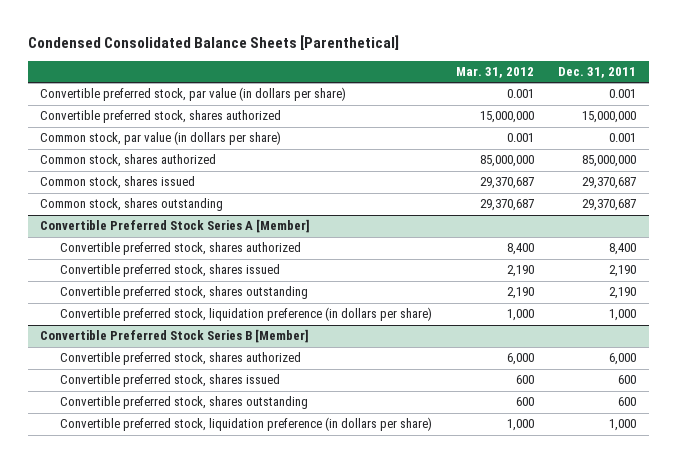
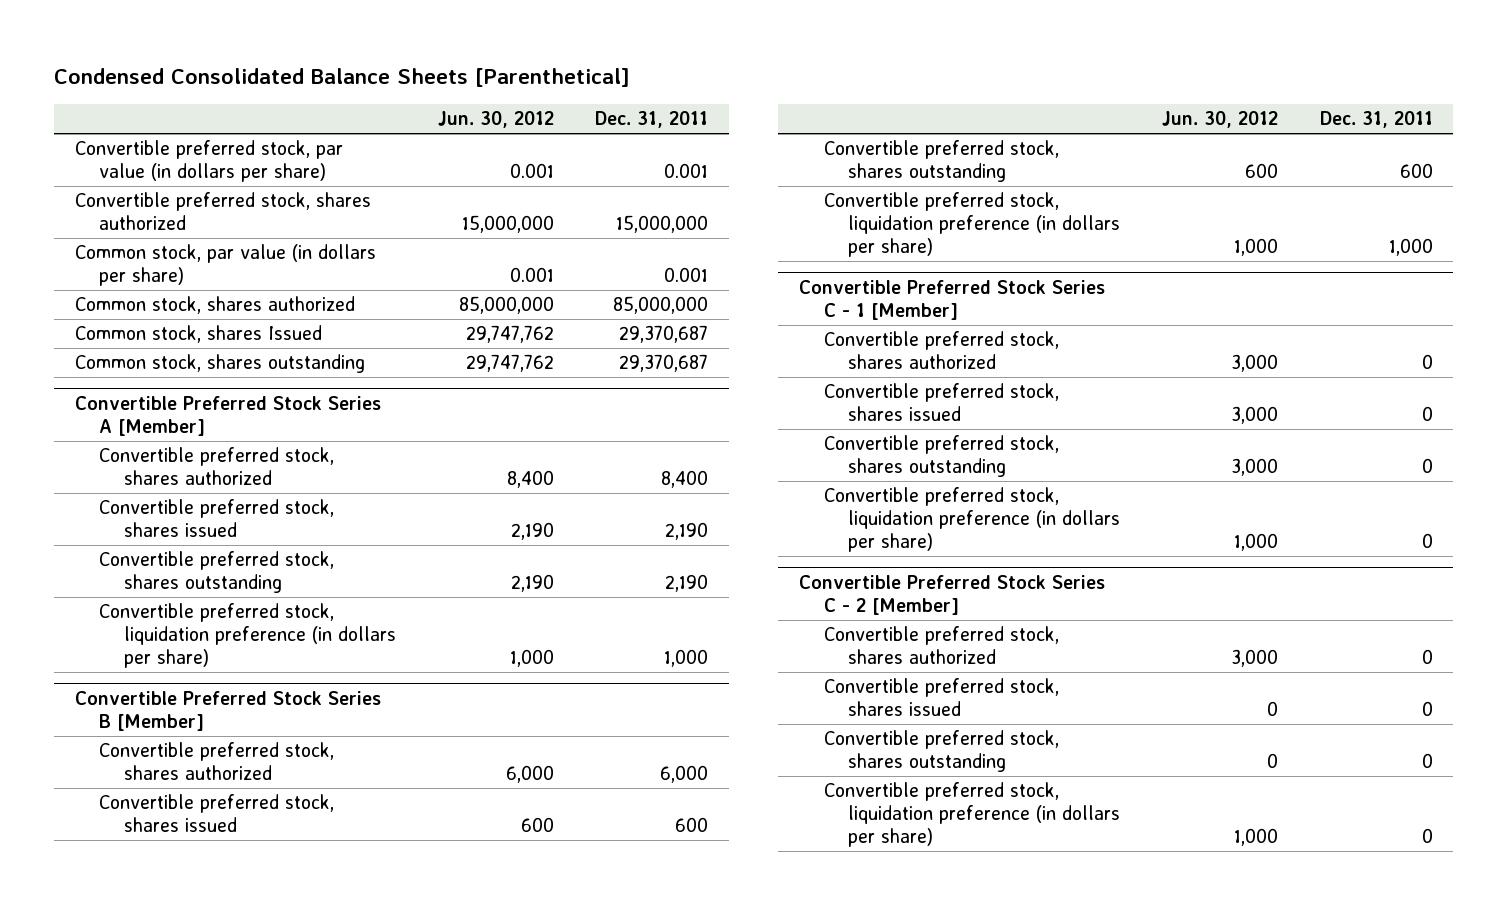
- | Mar. 31, 2012 | Dec. 31, 2011
+ | Jun. 30, 2012 | Dec. 31, 2011
- Common stock, shares issued | 29,370,687 | 29,370,687
+ Common stock, shares Issued | 29,747,762 | 29,370,687
+ Convertible Preferred Stock Series C - 1 [Member]
+ Convertible preferred stock, shares authorized | 3,000 | 0
+ Convertible preferred stock, shares issued | 3,000 | 0
+ Convertible preferred stock, shares outstanding | 3,000 | 0
+ Convertible preferred stock, liquidation preference (in dollars per share) | 1,000 | 0
+ Convertible Preferred Stock Series C - 2 [Member]
+ Convertible preferred stock, shares authorized | 3,000 | 0
+ Convertible preferred stock, shares issued | 0 | 0
+ Convertible preferred stock, shares outstanding | 0 | 0
+ Convertible preferred stock, liquidation preference (in dollars per share) | 1,000 | 0

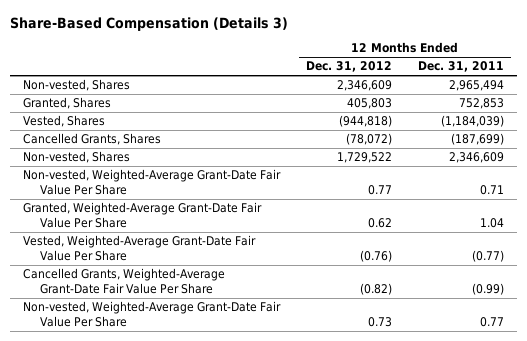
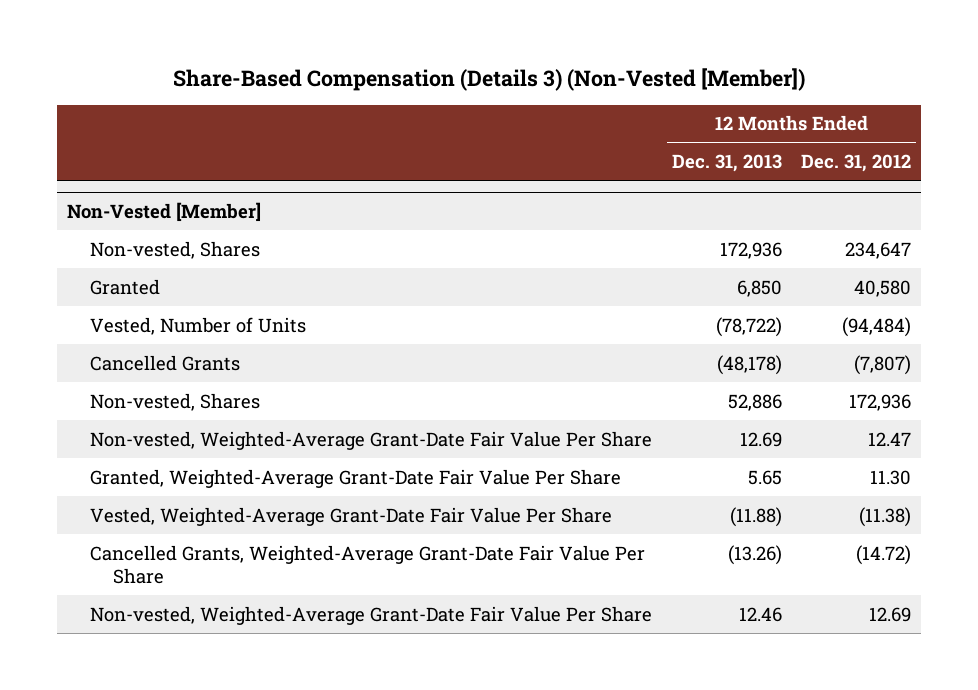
- Share-Based Compensation (Details 3)
+ Share-Based Compensation (Details 3) (Non-Vested [Member])
- | 12 Months Ended Dec. 31, 2012 | 12 Months Ended Dec. 31, 2011
+ | 12 Months Ended Dec. 31, 2013 | 12 Months Ended Dec. 31, 2012
- Non-vested, Shares | 2,346,609 | 2,965,494
- Granted, Shares | 405,803 | 752,853
- Vested, Shares | (944,818) | (1,184,039)
- Cancelled Grants, Shares | (78,072) | (187,699)
- Non-vested, Shares | 1,729,522 | 2,346,609
- Non-vested, Weighted-Average Grant-Date Fair Value Per Share | 0.77 | 0.71
- Granted, Weighted-Average Grant-Date Fair Value Per Share | 0.62 | 1.04
- Vested, Weighted-Average Grant-Date Fair Value Per Share | (0.76) | (0.77)
- Cancelled Grants, Weighted-Average Grant-Date Fair Value Per Share | (0.82) | (0.99)
- Non-vested, Weighted-Average Grant-Date Fair Value Per Share | 0.73 | 0.77
+ Non-Vested [Member]
+ Non-vested, Shares | 172,936 | 234,647
+ Granted | 6,850 | 40,580
+ Vested, Number of Units | (78,722) | (94,484)
+ Cancelled Grants | (48,178) | (7,807)
+ Non-vested, Shares | 52,886 | 172,936
+ Non-vested, Weighted-Average Grant-Date Fair Value Per Share | 12.69 | 12.47
+ Granted, Weighted-Average Grant-Date Fair Value Per Share | 5.65 | 11.30
+ Vested, Weighted-Average Grant-Date Fair Value Per Share | (11.88) | (11.38)
+ Cancelled Grants, Weighted-Average Grant-Date Fair Value Per Share | (13.26) | (14.72)
+ Non-vested, Weighted-Average Grant-Date Fair Value Per Share | 12.46 | 12.69

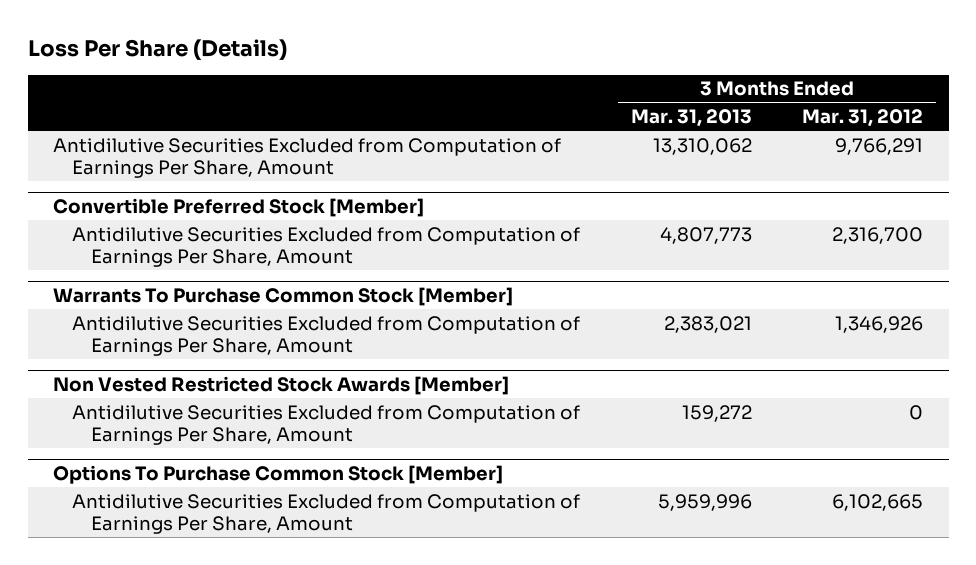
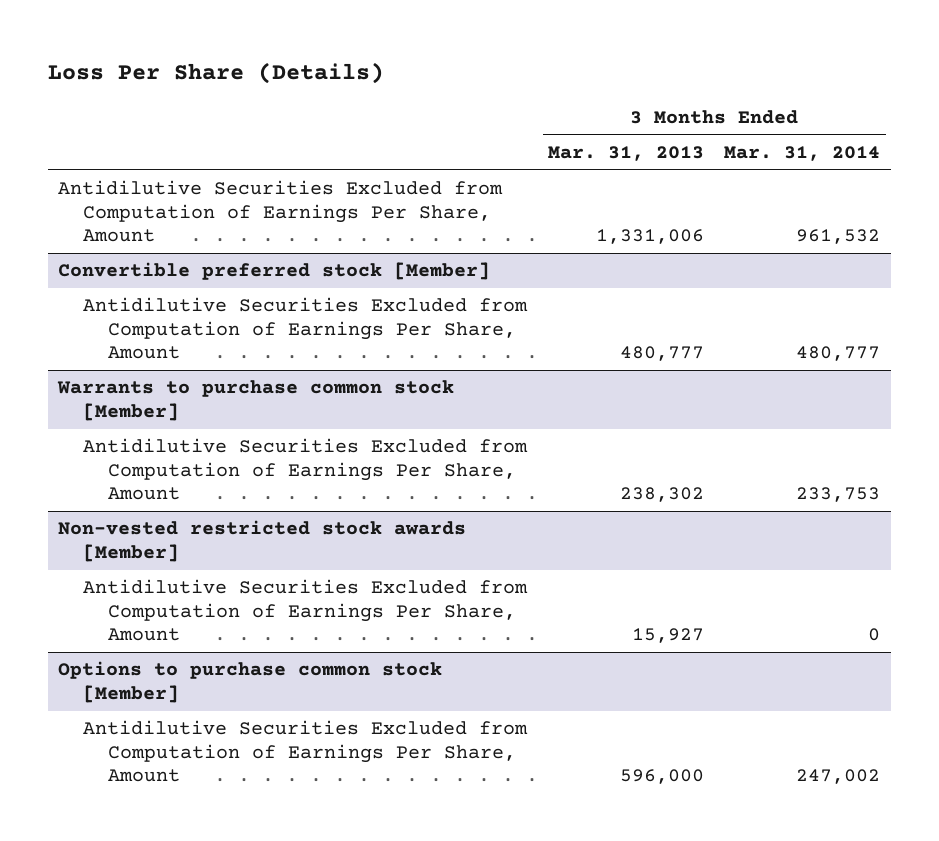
- | 3 Months Ended Mar. 31, 2013 | 3 Months Ended Mar. 31, 2012
+ | 3 Months Ended Mar. 31, 2013 | 3 Months Ended Mar. 31, 2014
- Antidilutive Securities Excluded from Computation of Earnings Per Share, Amount | 13,310,062 | 9,766,291
- Convertible Preferred Stock [Member]
- Antidilutive Securities Excluded from Computation of Earnings Per Share, Amount | 4,807,773 | 2,316,700
- Warrants To Purchase Common Stock [Member]
- Antidilutive Securities Excluded from Computation of Earnings Per Share, Amount | 2,383,021 | 1,346,926
- Non Vested Restricted Stock Awards [Member]
- Antidilutive Securities Excluded from Computation of Earnings Per Share, Amount | 159,272 | 0
- Options To Purchase Common Stock [Member]
- Antidilutive Securities Excluded from Computation of Earnings Per Share, Amount | 5,959,996 | 6,102,665
+ Antidilutive Securities Excluded from Computation of Earnings Per Share, Amount | 1,331,006 | 961,532
+ Convertible preferred stock [Member]
+ Antidilutive Securities Excluded from Computation of Earnings Per Share, Amount | 480,777 | 480,777
+ Warrants to purchase common stock [Member]
+ Antidilutive Securities Excluded from Computation of Earnings Per Share, Amount | 238,302 | 233,753
+ Non-vested restricted stock awards [Member]
+ Antidilutive Securities Excluded from Computation of Earnings Per Share, Amount | 15,927 | 0
+ Options to purchase common stock [Member]
+ Antidilutive Securities Excluded from Computation of Earnings Per Share, Amount | 596,000 | 247,002

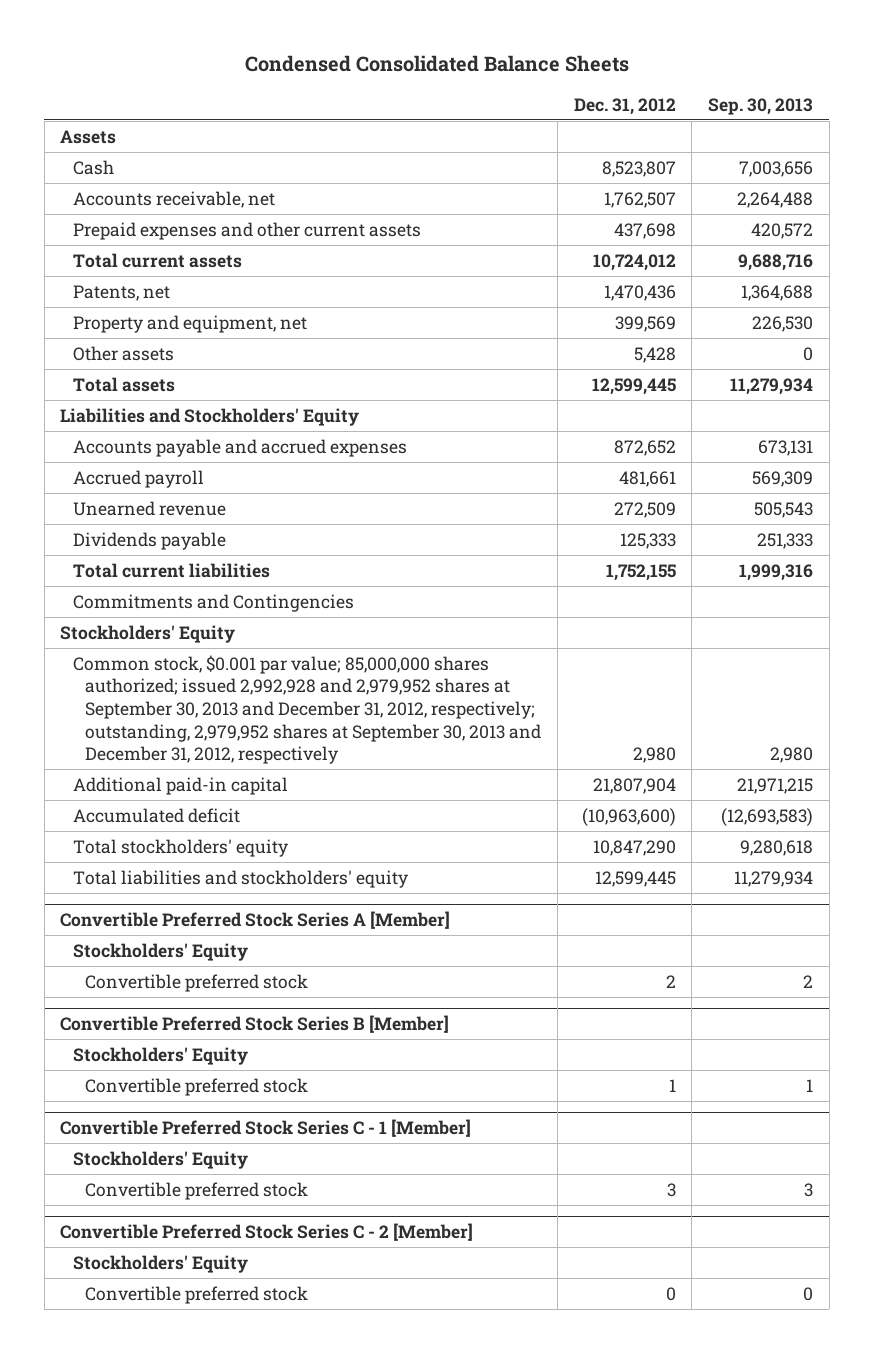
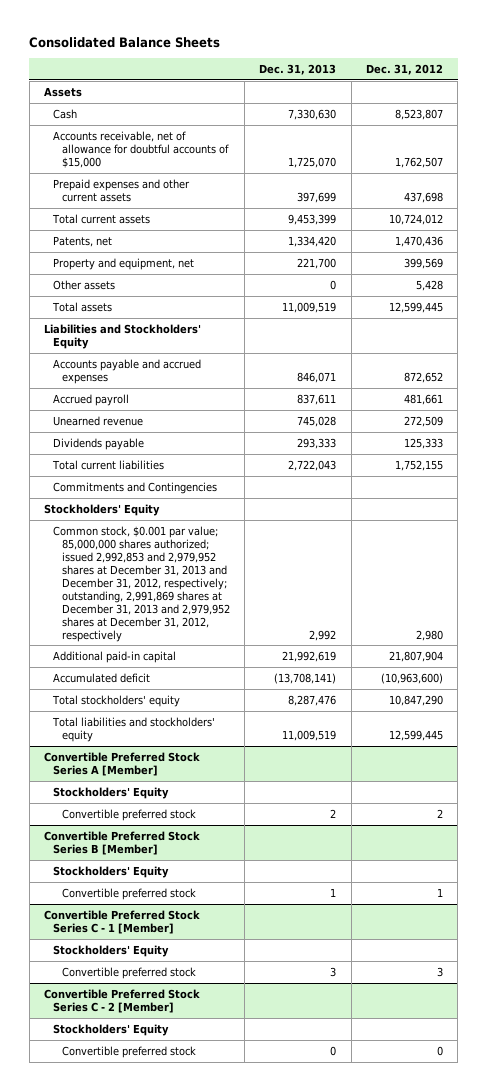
- Condensed Consolidated Balance Sheets
+ Consolidated Balance Sheets
- | Dec. 31, 2012 | Sep. 30, 2013
+ | Dec. 31, 2013 | Dec. 31, 2012
- Accounts receivable, net | 1,762,507 | 2,264,488
+ Accounts receivable, net of allowance for doubtful accounts of $15,000 | 1,725,070 | 1,762,507
- Common stock, $0.001 par value; 85,000,000 shares authorized; issued 2,992,928 and 2,979,952 shares at September 30, 2013 and December 31, 2012, respectively; outstanding, 2,979,952 shares at September 30, 2013 and December 31, 2012, respectively | 2,980 | 2,980
+ Common stock, $0.001 par value; 85,000,000 shares authorized; issued 2,992,853 and 2,979,952 shares at December 31, 2013 and December 31, 2012, respectively; outstanding, 2,991,869 shares at December 31, 2013 and 2,979,952 shares at December 31, 2012, respectively | 2,992 | 2,980

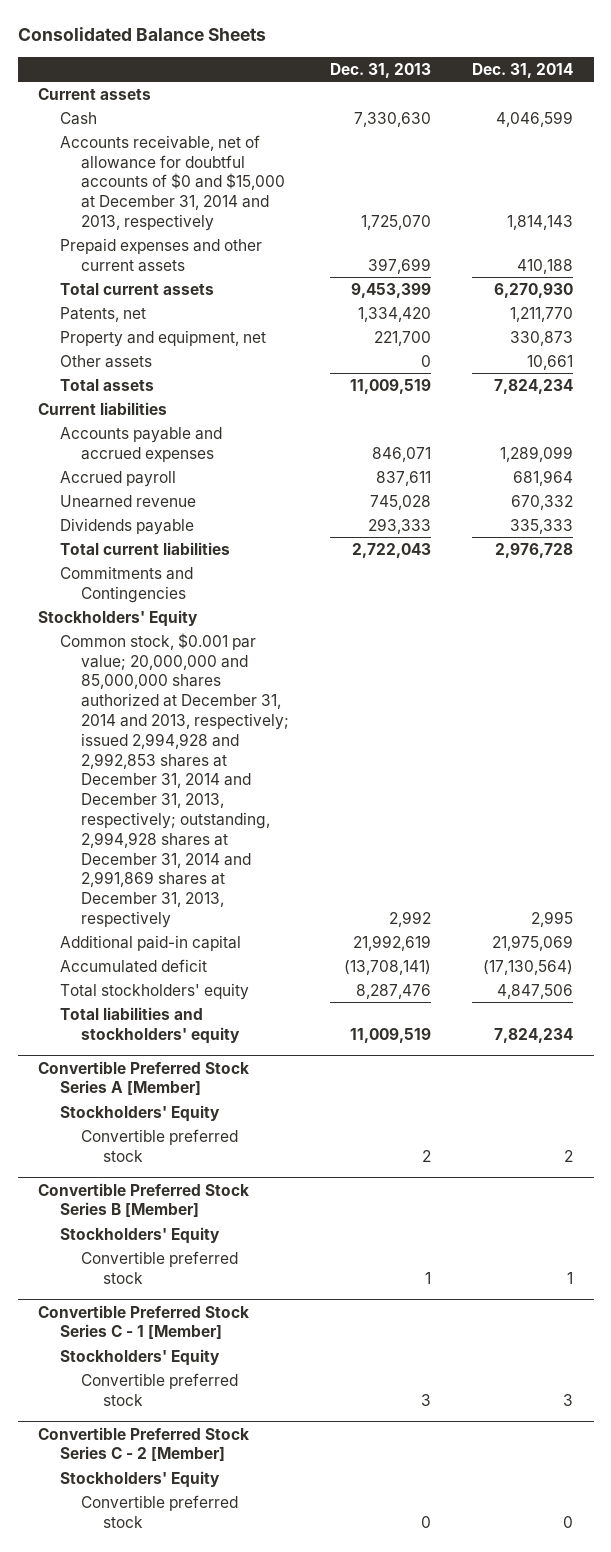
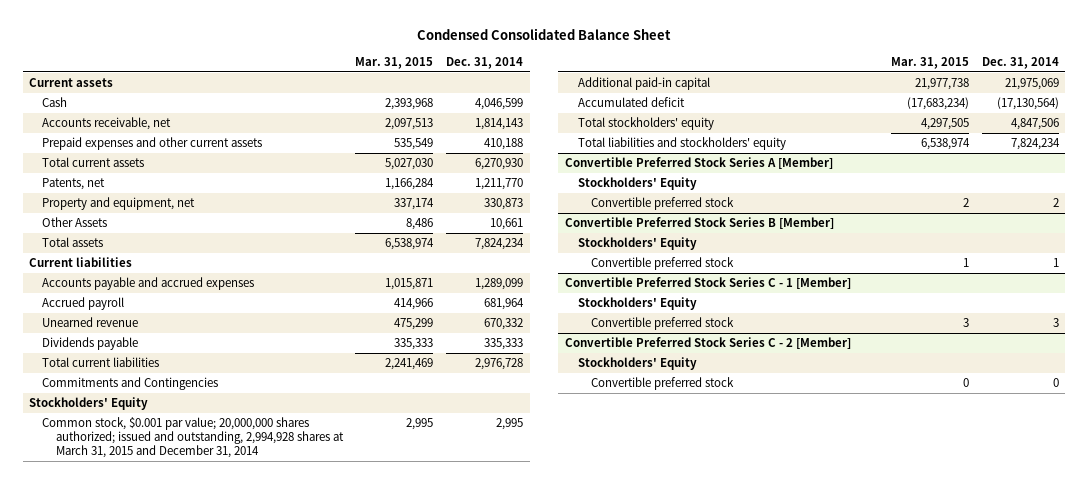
- Consolidated Balance Sheets
+ Condensed Consolidated Balance Sheet
- | Dec. 31, 2013 | Dec. 31, 2014
+ | Mar. 31, 2015 | Dec. 31, 2014
- Accounts receivable, net of allowance for doubtful accounts of $0 and $15,000 at December 31, 2014 and 2013, respectively | 1,725,070 | 1,814,143
+ Accounts receivable, net | 2,097,513 | 1,814,143
- Other assets | 0 | 10,661
+ Other Assets | 8,486 | 10,661
- Common stock, $0.001 par value; 20,000,000 and 85,000,000 shares authorized at December 31, 2014 and 2013, respectively; issued 2,994,928 and 2,992,853 shares at December 31, 2014 and December 31, 2013, respectively; outstanding, 2,994,928 shares at December 31, 2014 and 2,991,869 shares at December 31, 2013, respectively | 2,992 | 2,995
+ Common stock, $0.001 par value; 20,000,000 shares authorized; issued and outstanding, 2,994,928 shares at March 31, 2015 and December 31, 2014 | 2,995 | 2,995

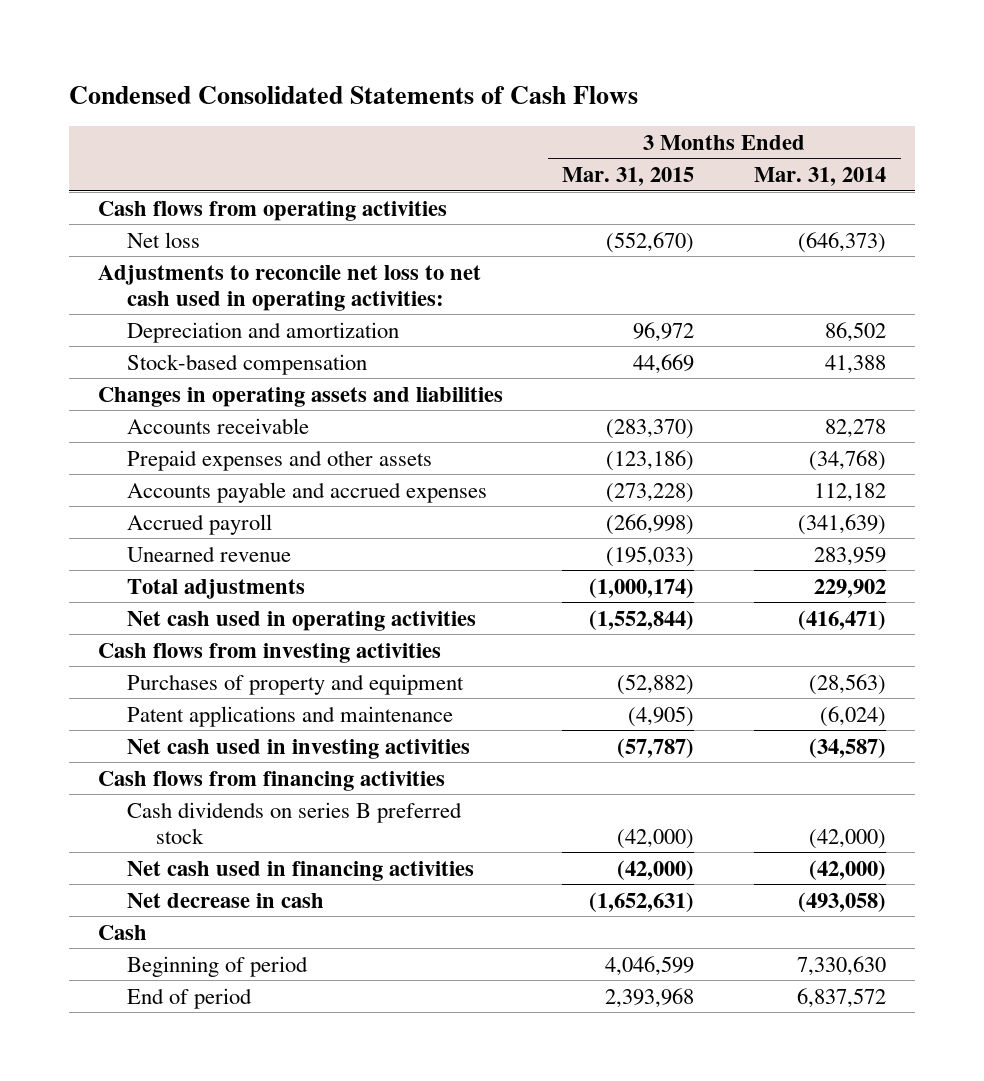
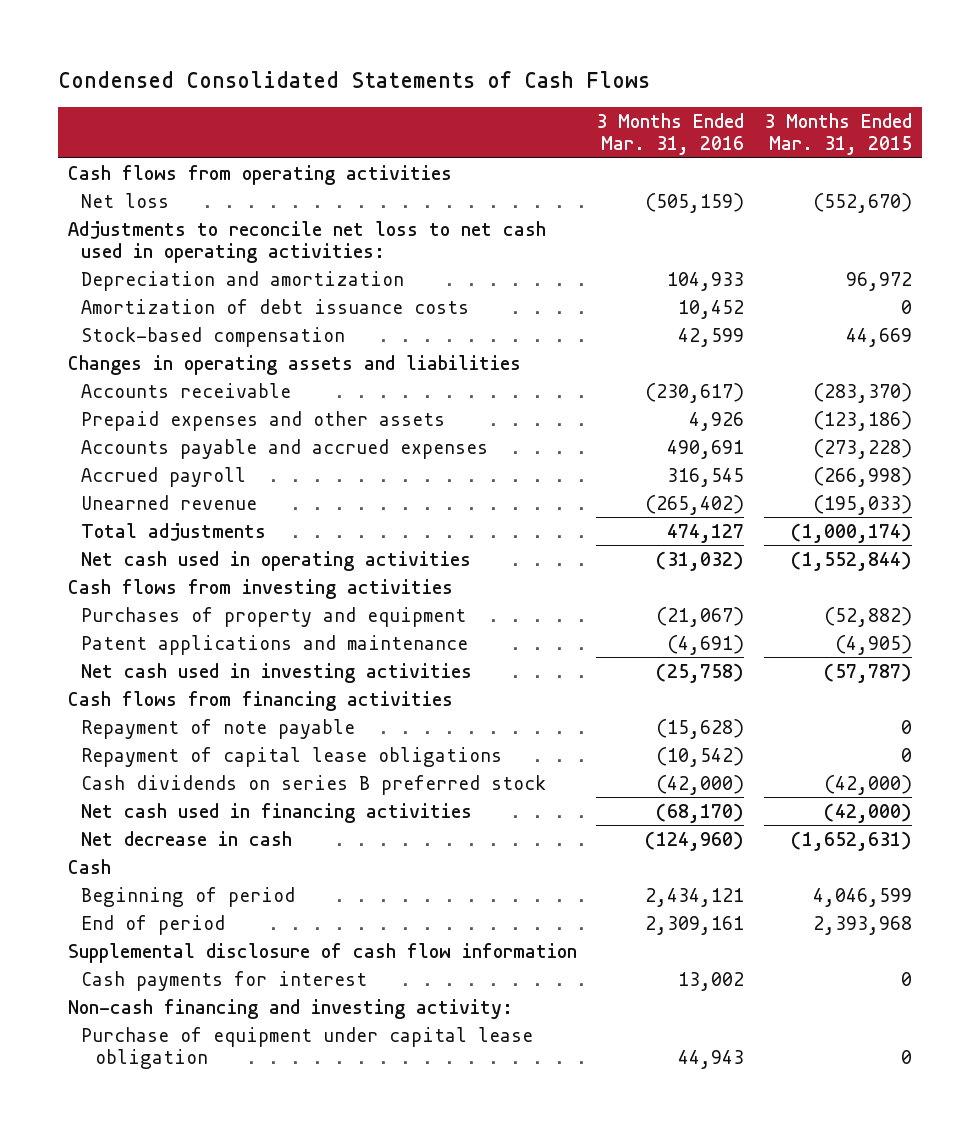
- | 3 Months Ended Mar. 31, 2015 | 3 Months Ended Mar. 31, 2014
+ | 3 Months Ended Mar. 31, 2016 | 3 Months Ended Mar. 31, 2015
+ Amortization of debt issuance costs | 10,452 | 0
+ Repayment of note payable | (15,628) | 0
+ Repayment of capital lease obligations | (10,542) | 0
+ Supplemental disclosure of cash flow information
+ Cash payments for interest | 13,002 | 0
+ Non-cash financing and investing activity:
+ Purchase of equipment under capital lease obligation | 44,943 | 0

